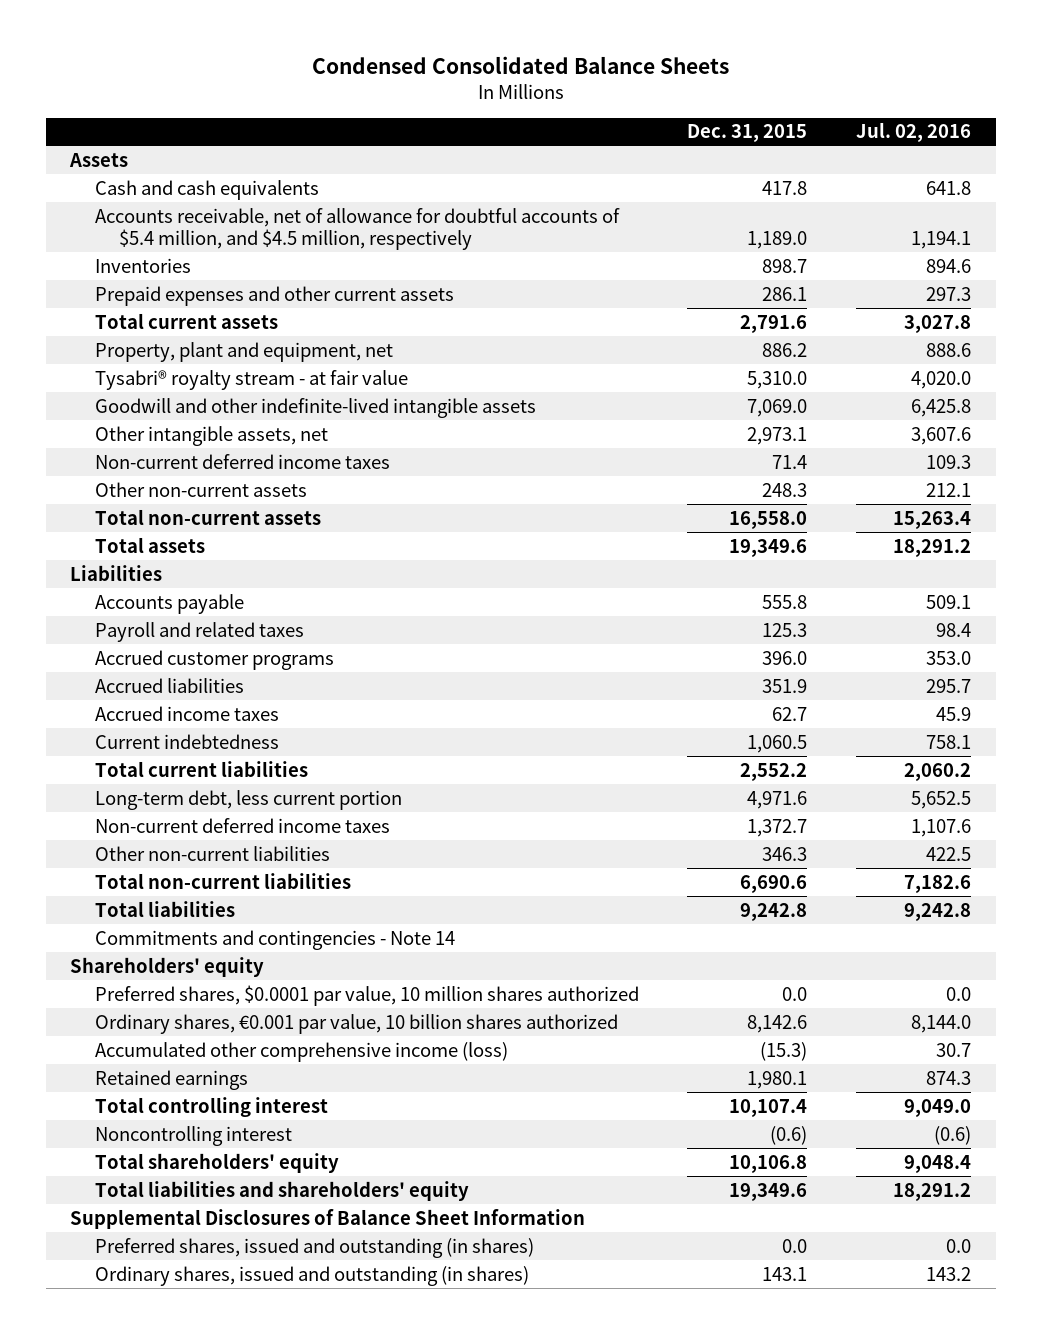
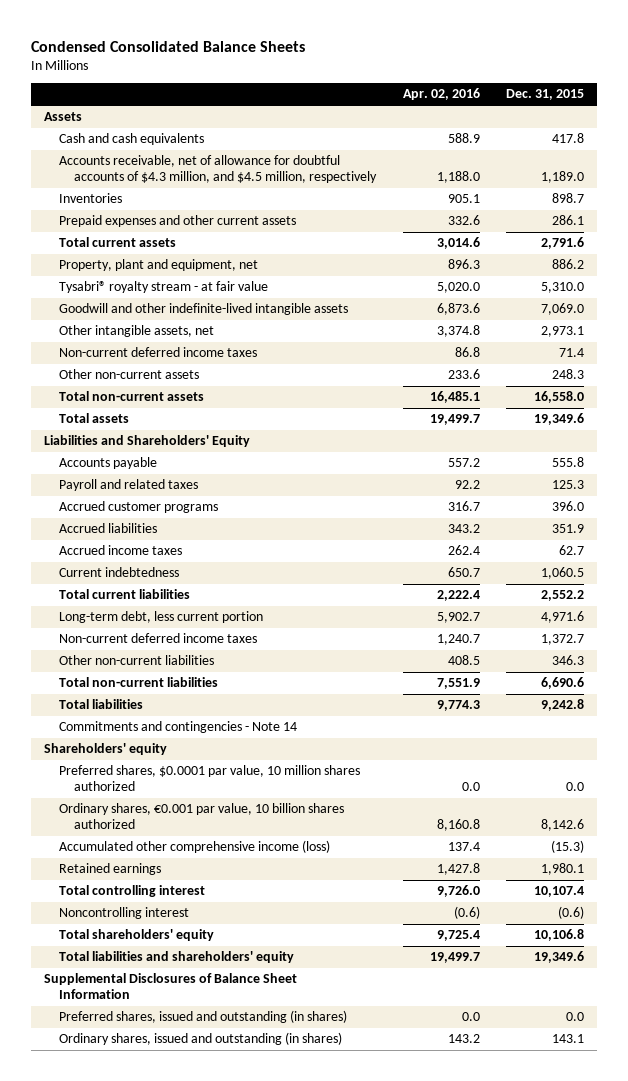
- | Dec. 31, 2015 | Jul. 02, 2016
+ | Apr. 02, 2016 | Dec. 31, 2015
- Accounts receivable, net of allowance for doubtful accounts of $5.4 million, and $4.5 million, respectively | 1,189.0 | 1,194.1
+ Accounts receivable, net of allowance for doubtful accounts of $4.3 million, and $4.5 million, respectively | 1,188.0 | 1,189.0
- Liabilities
+ Liabilities and Shareholders' Equity

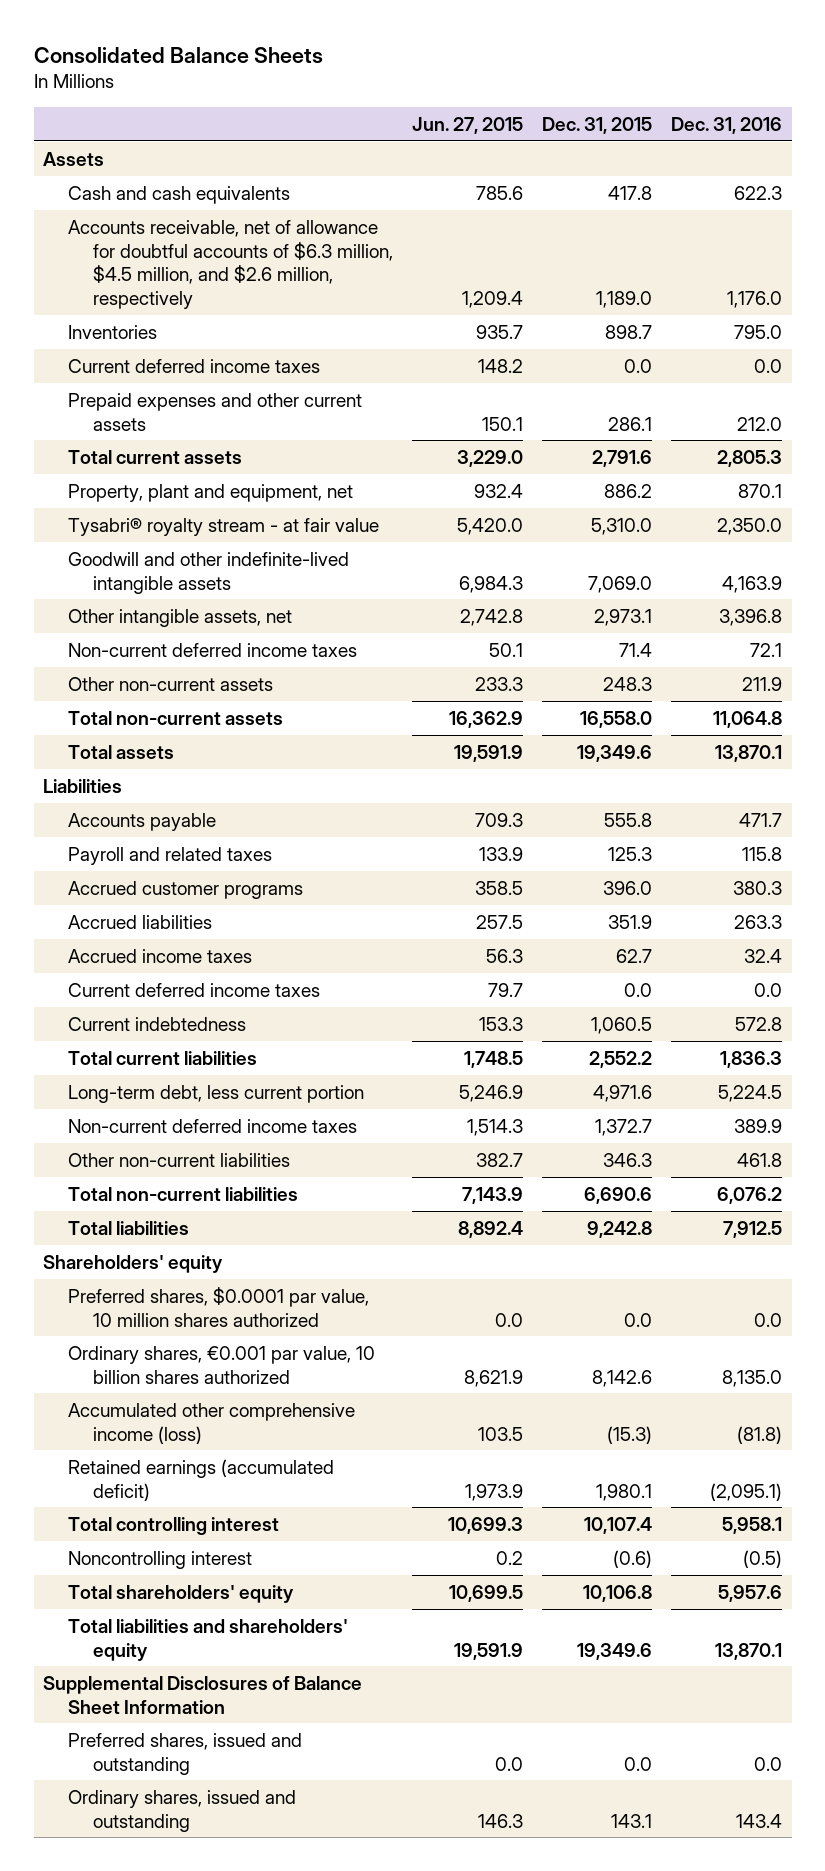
- Condensed Consolidated Balance Sheets
+ Consolidated Balance Sheets
- | Apr. 02, 2016 | Dec. 31, 2015
+ | Jun. 27, 2015 | Dec. 31, 2015 | Dec. 31, 2016
- Accounts receivable, net of allowance for doubtful accounts of $4.3 million, and $4.5 million, respectively | 1,188.0 | 1,189.0
+ Accounts receivable, net of allowance for doubtful accounts of $6.3 million, $4.5 million, and $2.6 million, respectively | 1,209.4 | 1,189.0 | 1,176.0
+ Current deferred income taxes | 148.2 | 0.0 | 0.0
- Liabilities and Shareholders' Equity
+ Liabilities
+ Current deferred income taxes | 79.7 | 0.0 | 0.0
- Commitments and contingencies - Note 14
- Retained earnings | 1,427.8 | 1,980.1
+ Retained earnings (accumulated deficit) | 1,973.9 | 1,980.1 | (2,095.1)
- Preferred shares, issued and outstanding (in shares) | 0.0 | 0.0
- Ordinary shares, issued and outstanding (in shares) | 143.2 | 143.1
+ Preferred shares, issued and outstanding | 0.0 | 0.0 | 0.0
+ Ordinary shares, issued and outstanding | 146.3 | 143.1 | 143.4

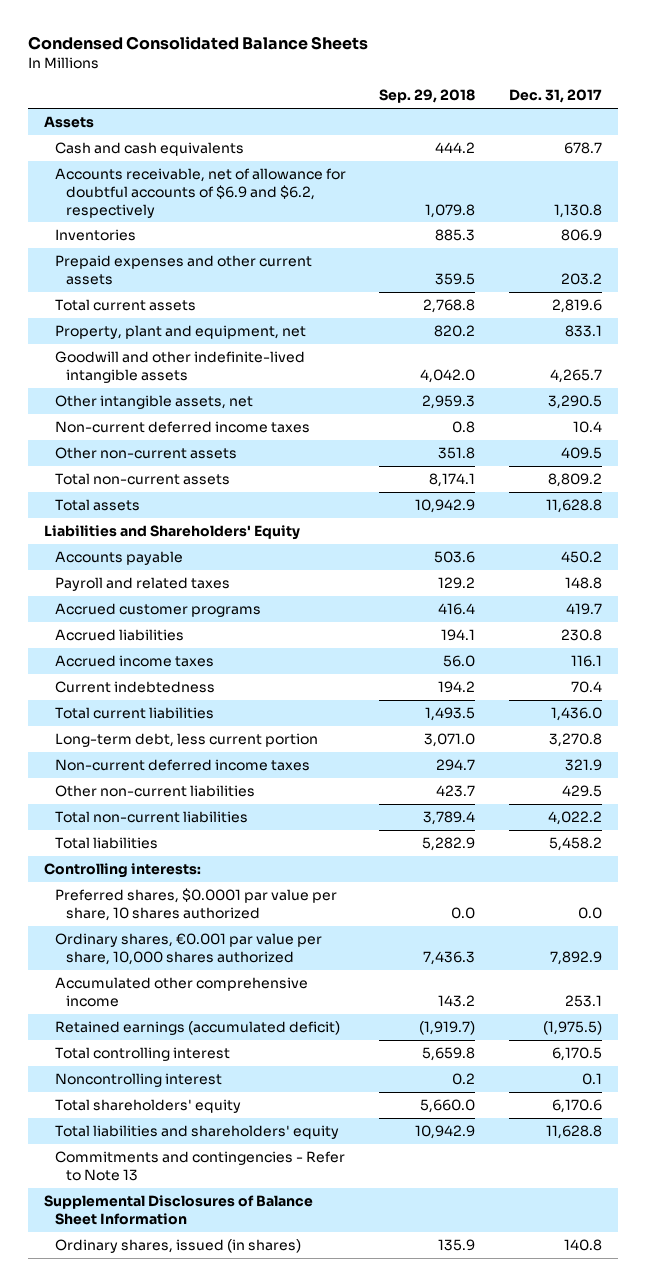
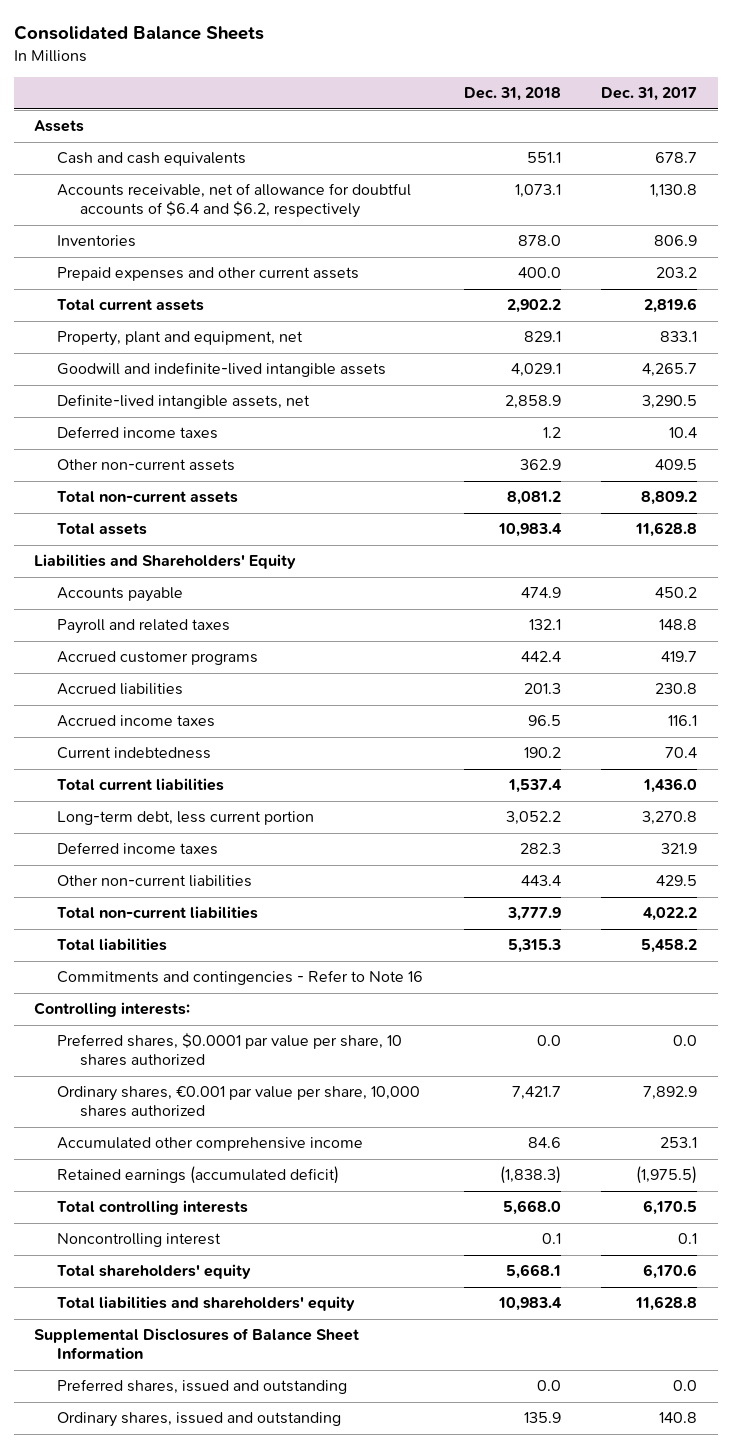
- Condensed Consolidated Balance Sheets
+ Consolidated Balance Sheets
- | Sep. 29, 2018 | Dec. 31, 2017
+ | Dec. 31, 2018 | Dec. 31, 2017
- Accounts receivable, net of allowance for doubtful accounts of $6.9 and $6.2, respectively | 1,079.8 | 1,130.8
+ Accounts receivable, net of allowance for doubtful accounts of $6.4 and $6.2, respectively | 1,073.1 | 1,130.8
- Goodwill and other indefinite-lived intangible assets | 4,042.0 | 4,265.7
- Other intangible assets, net | 2,959.3 | 3,290.5
- Non-current deferred income taxes | 0.8 | 10.4
+ Goodwill and indefinite-lived intangible assets | 4,029.1 | 4,265.7
+ Definite-lived intangible assets, net | 2,858.9 | 3,290.5
+ Deferred income taxes | 1.2 | 10.4
- Non-current deferred income taxes | 294.7 | 321.9
+ Deferred income taxes | 282.3 | 321.9
+ Commitments and contingencies - Refer to Note 16
- Total controlling interest | 5,659.8 | 6,170.5
+ Total controlling interests | 5,668.0 | 6,170.5
- Commitments and contingencies - Refer to Note 13
- Ordinary shares, issued (in shares) | 135.9 | 140.8
+ Preferred shares, issued and outstanding | 0.0 | 0.0
+ Ordinary shares, issued and outstanding | 135.9 | 140.8

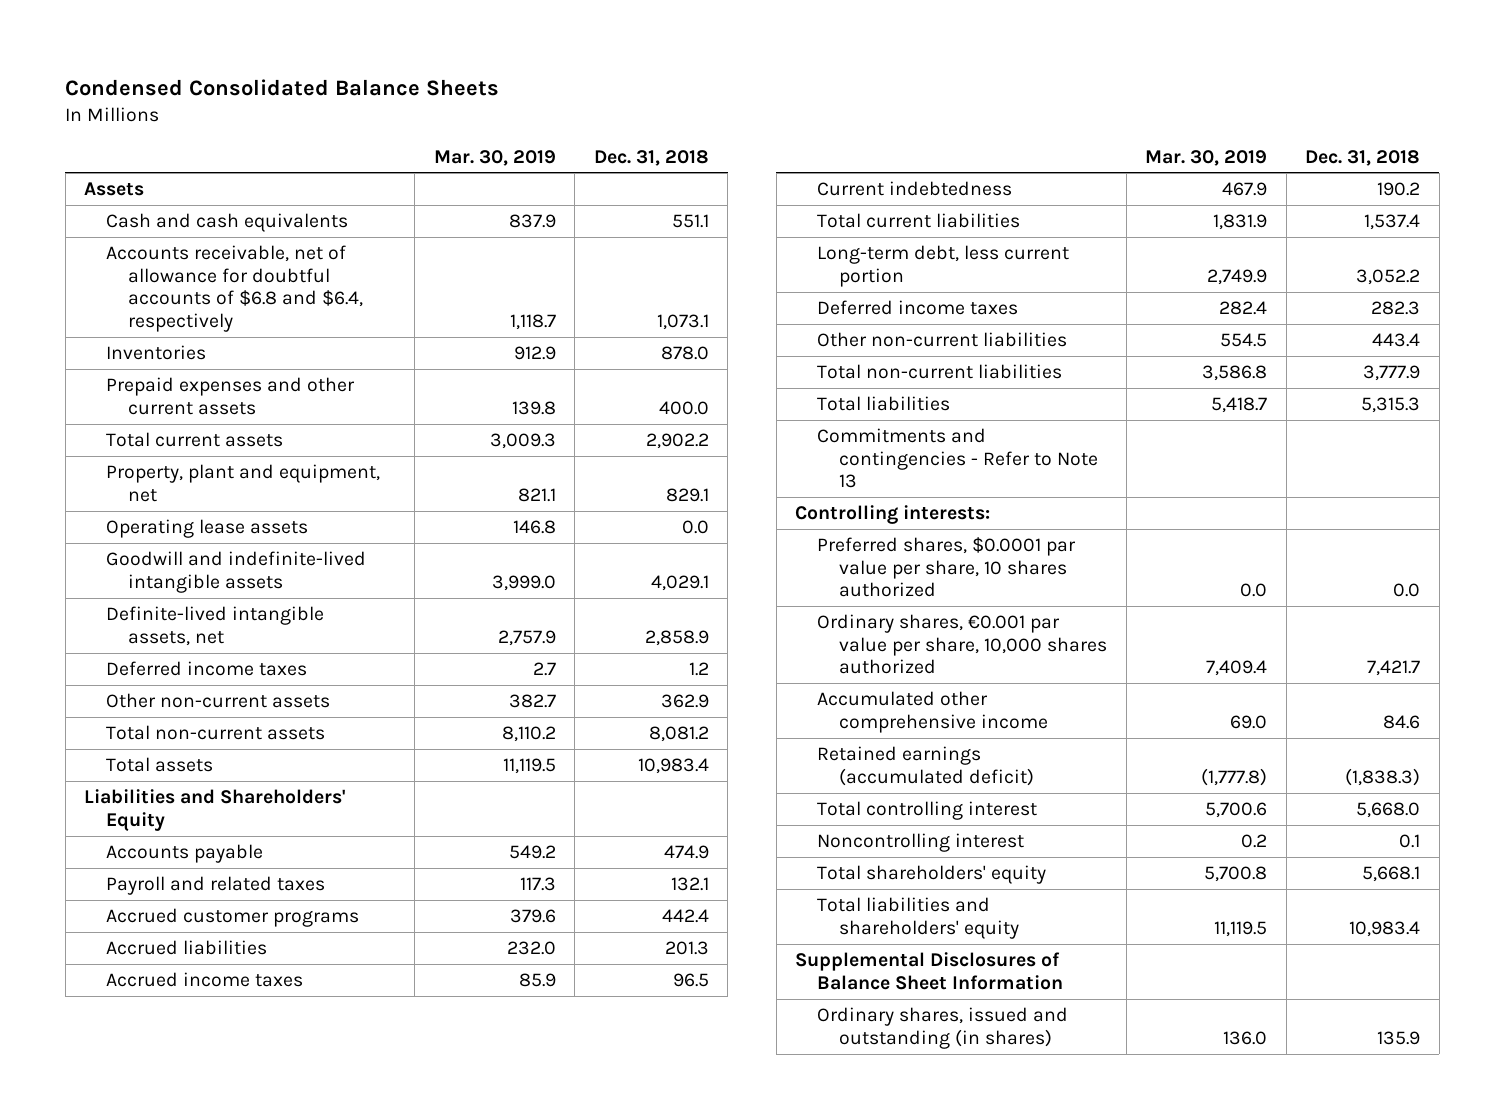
- Consolidated Balance Sheets
+ Condensed Consolidated Balance Sheets
- | Dec. 31, 2018 | Dec. 31, 2017
+ | Mar. 30, 2019 | Dec. 31, 2018
- Accounts receivable, net of allowance for doubtful accounts of $6.4 and $6.2, respectively | 1,073.1 | 1,130.8
+ Accounts receivable, net of allowance for doubtful accounts of $6.8 and $6.4, respectively | 1,118.7 | 1,073.1
+ Operating lease assets | 146.8 | 0.0
- Commitments and contingencies - Refer to Note 16
+ Commitments and contingencies - Refer to Note 13
- Total controlling interests | 5,668.0 | 6,170.5
+ Total controlling interest | 5,700.6 | 5,668.0
- Preferred shares, issued and outstanding | 0.0 | 0.0
- Ordinary shares, issued and outstanding | 135.9 | 140.8
+ Ordinary shares, issued and outstanding (in shares) | 136.0 | 135.9

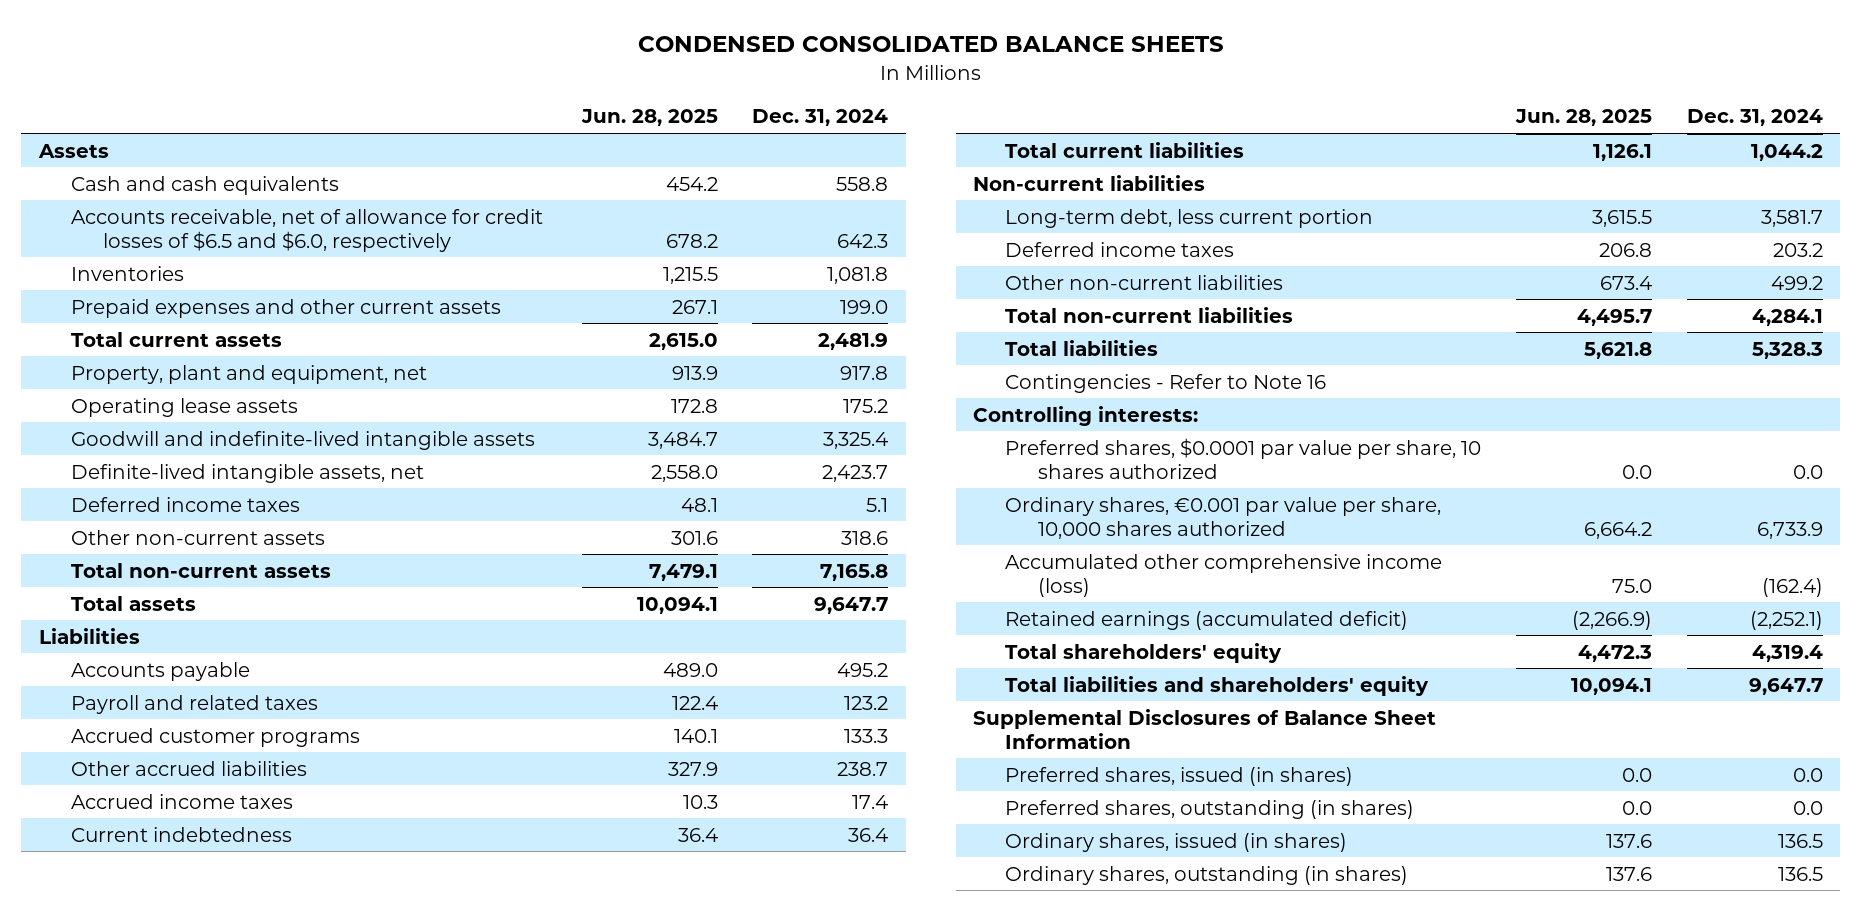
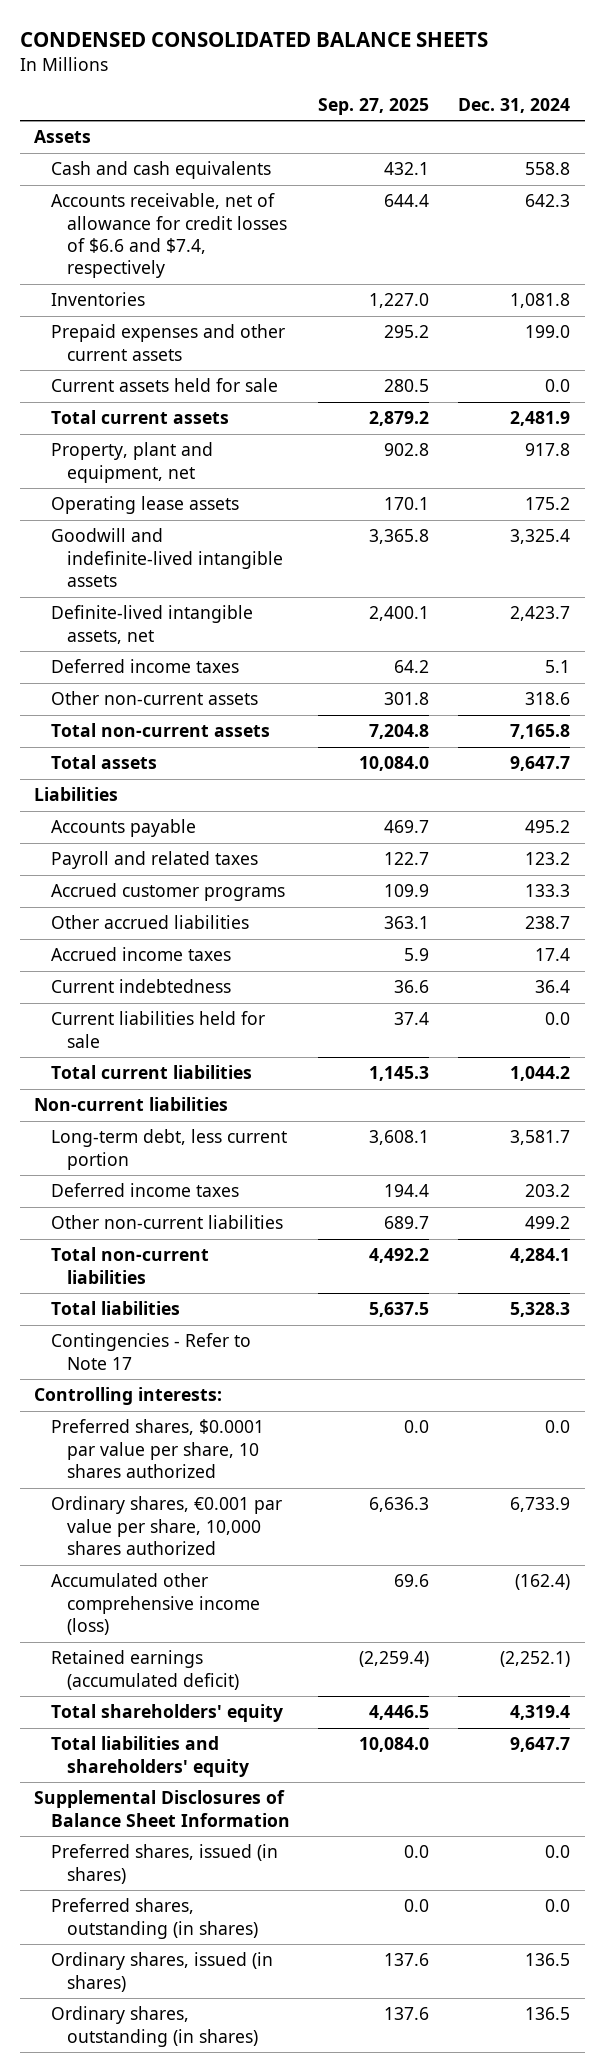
- | Jun. 28, 2025 | Dec. 31, 2024
+ | Sep. 27, 2025 | Dec. 31, 2024
- Accounts receivable, net of allowance for credit losses of $6.5 and $6.0, respectively | 678.2 | 642.3
+ Accounts receivable, net of allowance for credit losses of $6.6 and $7.4, respectively | 644.4 | 642.3
+ Current assets held for sale | 280.5 | 0.0
+ Current liabilities held for sale | 37.4 | 0.0
- Contingencies - Refer to Note 16
+ Contingencies - Refer to Note 17

